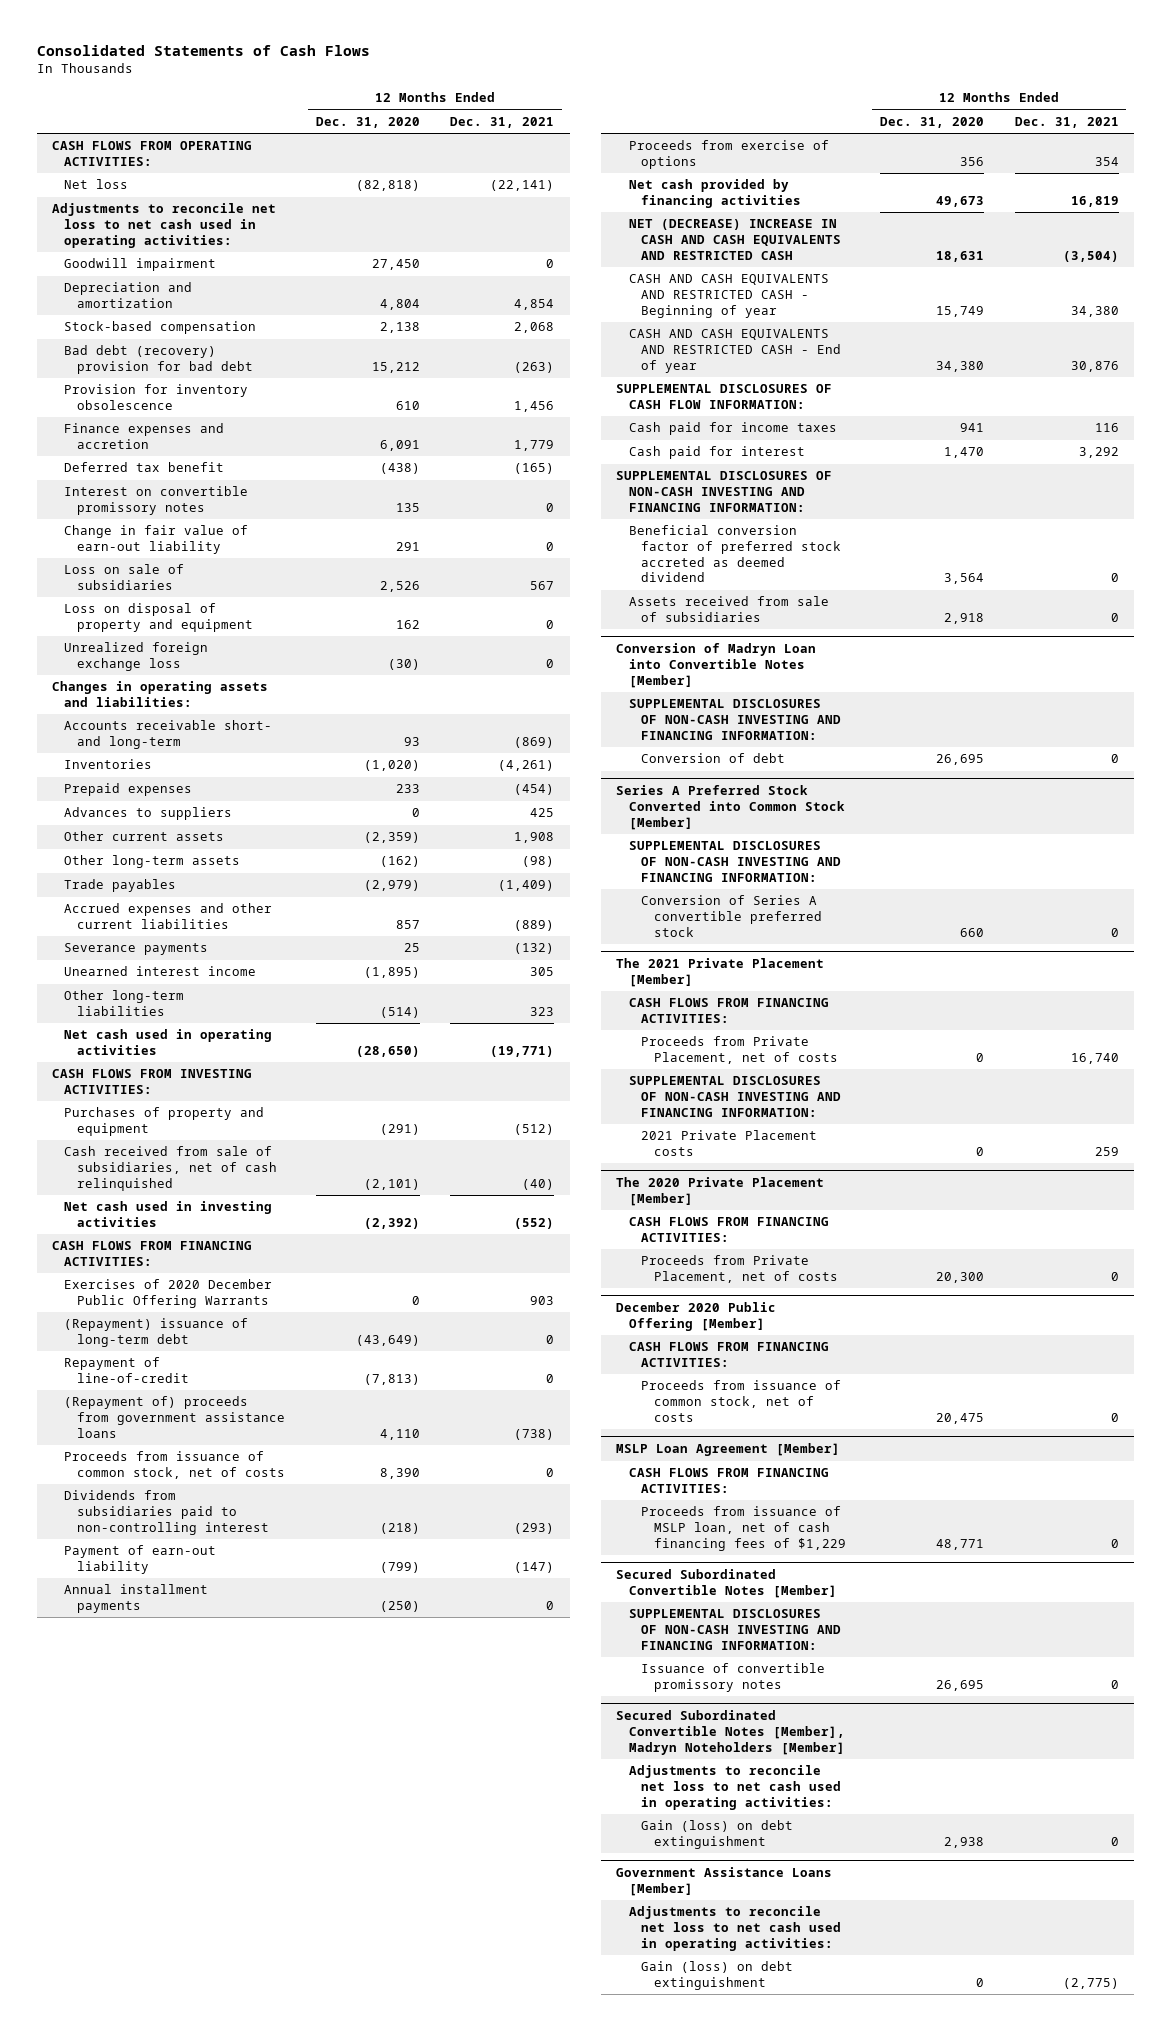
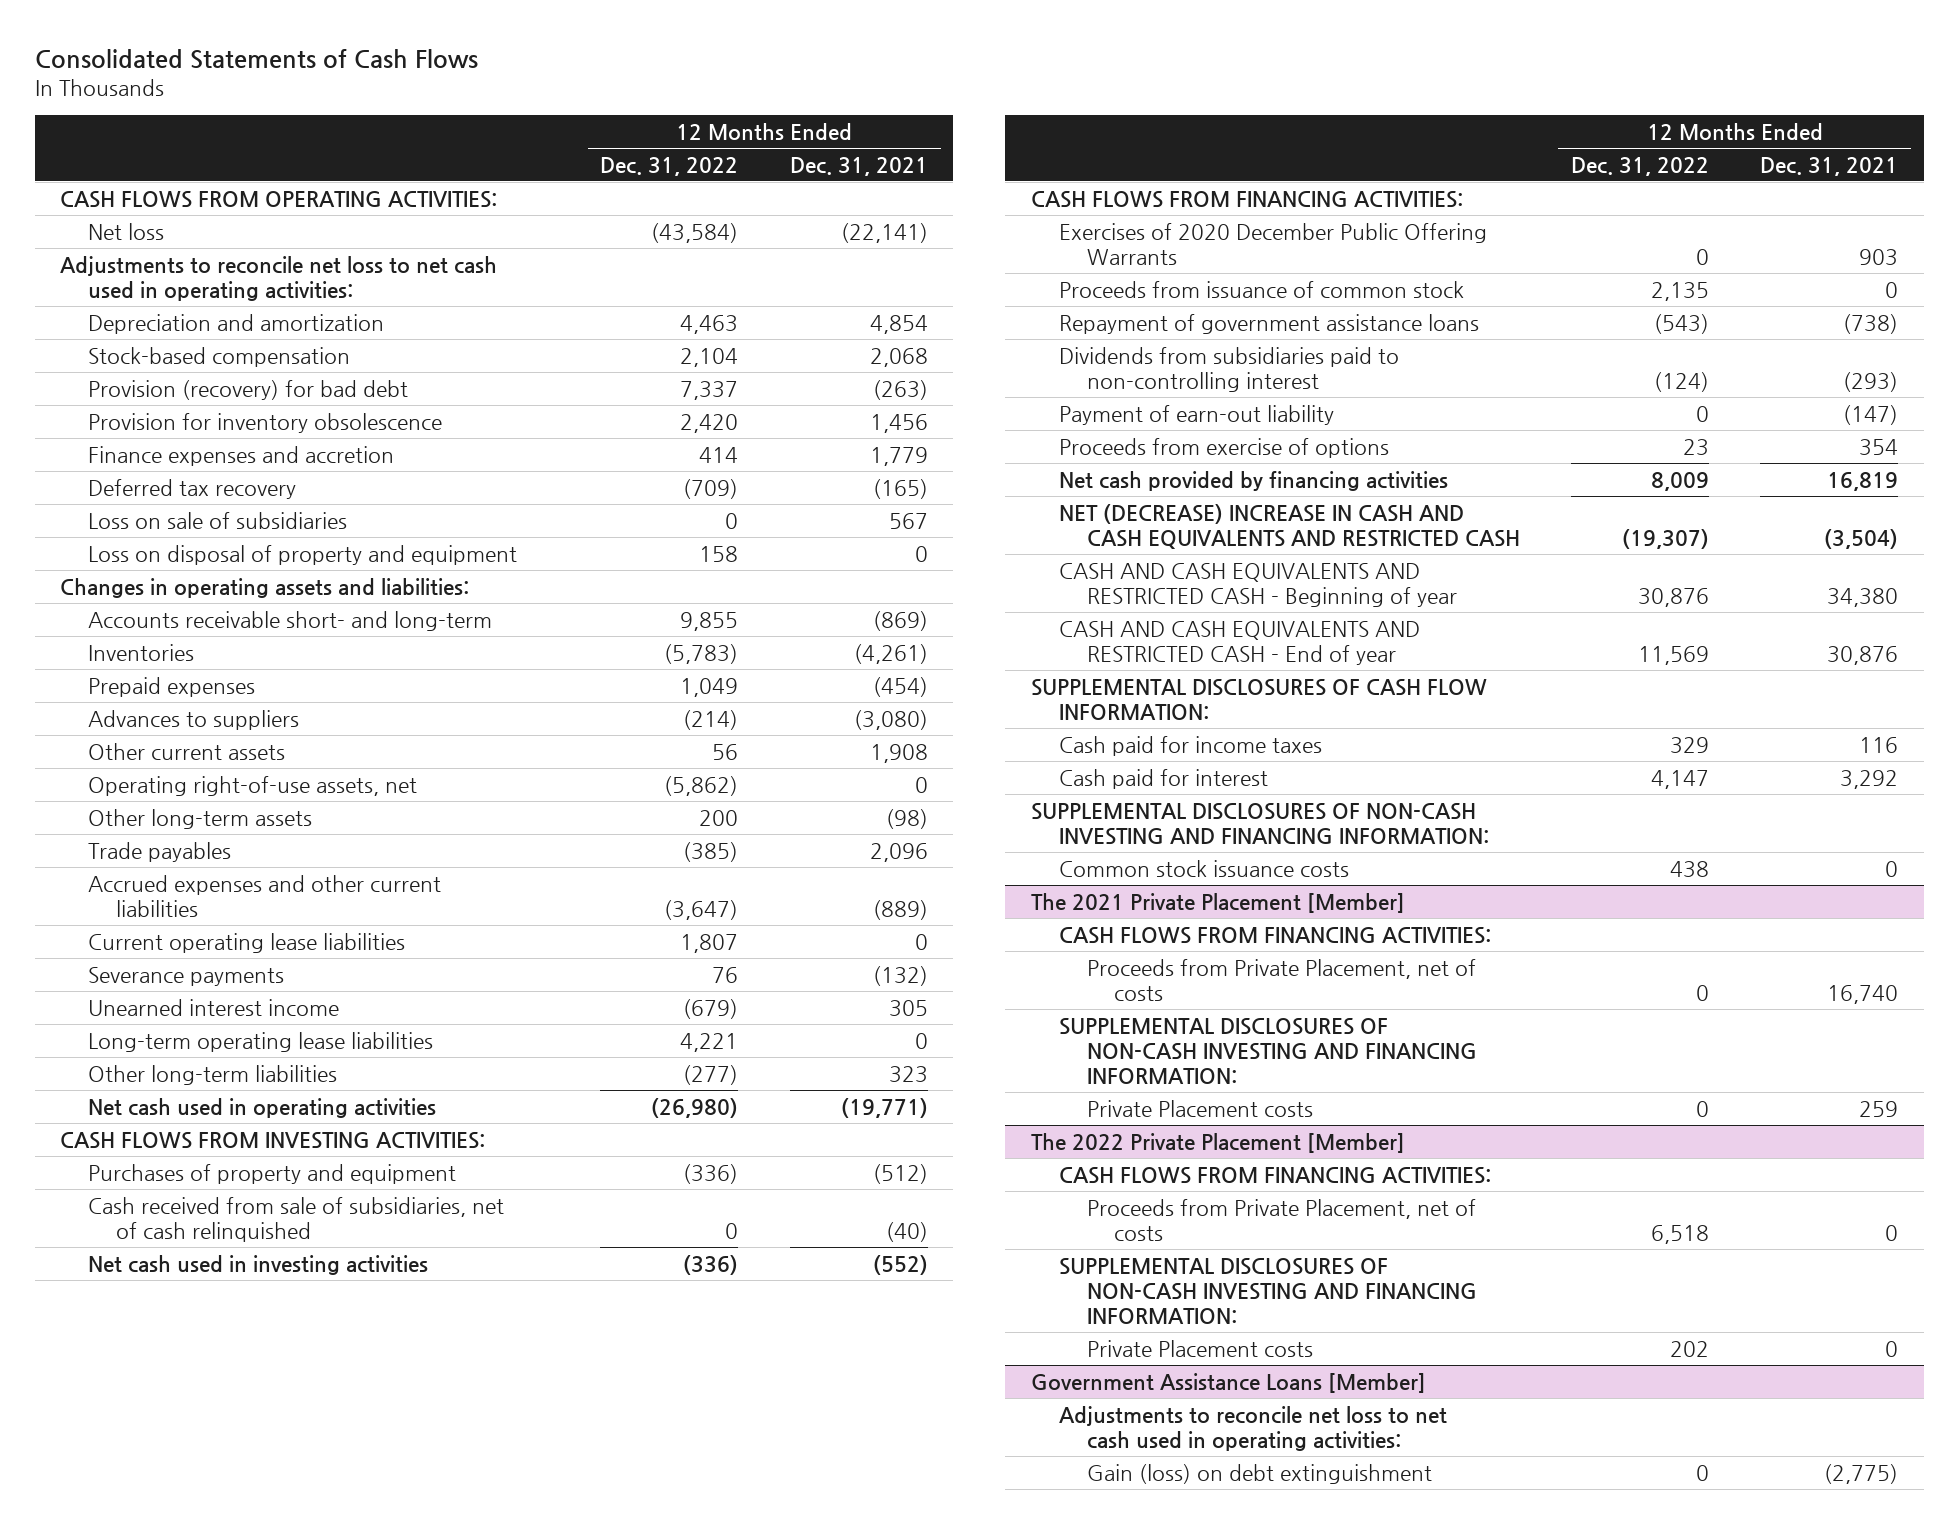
- | 12 Months Ended Dec. 31, 2020 | 12 Months Ended Dec. 31, 2021
+ | 12 Months Ended Dec. 31, 2022 | 12 Months Ended Dec. 31, 2021
- Goodwill impairment | 27,450 | 0
- Bad debt (recovery) provision for bad debt | 15,212 | (263)
+ Provision (recovery) for bad debt | 7,337 | (263)
- Deferred tax benefit | (438) | (165)
- Interest on convertible promissory notes | 135 | 0
- Change in fair value of earn-out liability | 291 | 0
+ Deferred tax recovery | (709) | (165)
- Unrealized foreign exchange loss | (30) | 0
- Advances to suppliers | 0 | 425
+ Advances to suppliers | (214) | (3,080)
+ Operating right-of-use assets, net | (5,862) | 0
- Trade payables | (2,979) | (1,409)
+ Trade payables | (385) | 2,096
+ Current operating lease liabilities | 1,807 | 0
+ Long-term operating lease liabilities | 4,221 | 0
- (Repayment) issuance of long-term debt | (43,649) | 0
- Repayment of line-of-credit | (7,813) | 0
- (Repayment of) proceeds from government assistance loans | 4,110 | (738)
- Proceeds from issuance of common stock, net of costs | 8,390 | 0
+ Proceeds from issuance of common stock | 2,135 | 0
+ Repayment of government assistance loans | (543) | (738)
- Annual installment payments | (250) | 0
- Beneficial conversion factor of preferred stock accreted as deemed dividend | 3,564 | 0
- Assets received from sale of subsidiaries | 2,918 | 0
- Conversion of Madryn Loan into Convertible Notes [Member]
- SUPPLEMENTAL DISCLOSURES OF NON-CASH INVESTING AND FINANCING INFORMATION:
- Conversion of debt | 26,695 | 0
- Series A Preferred Stock Converted into Common Stock [Member]
- SUPPLEMENTAL DISCLOSURES OF NON-CASH INVESTING AND FINANCING INFORMATION:
- Conversion of Series A convertible preferred stock | 660 | 0
+ Common stock issuance costs | 438 | 0
@ The 2021 Private Placement [Member]
- 2021 Private Placement costs | 0 | 259
- The 2020 Private Placement [Member]
@ The 2021 Private Placement [Member]
+ Private Placement costs | 0 | 259
+ The 2022 Private Placement [Member]
- December 2020 Public Offering [Member]
- CASH FLOWS FROM FINANCING ACTIVITIES:
- Proceeds from issuance of common stock, net of costs | 20,475 | 0
- MSLP Loan Agreement [Member]
- CASH FLOWS FROM FINANCING ACTIVITIES:
- Proceeds from issuance of MSLP loan, net of cash financing fees of $1,229 | 48,771 | 0
- Secured Subordinated Convertible Notes [Member]
- Issuance of convertible promissory notes | 26,695 | 0
- Secured Subordinated Convertible Notes [Member], Madryn Noteholders [Member]
- Adjustments to reconcile net loss to net cash used in operating activities:
- Gain (loss) on debt extinguishment | 2,938 | 0
+ Private Placement costs | 202 | 0

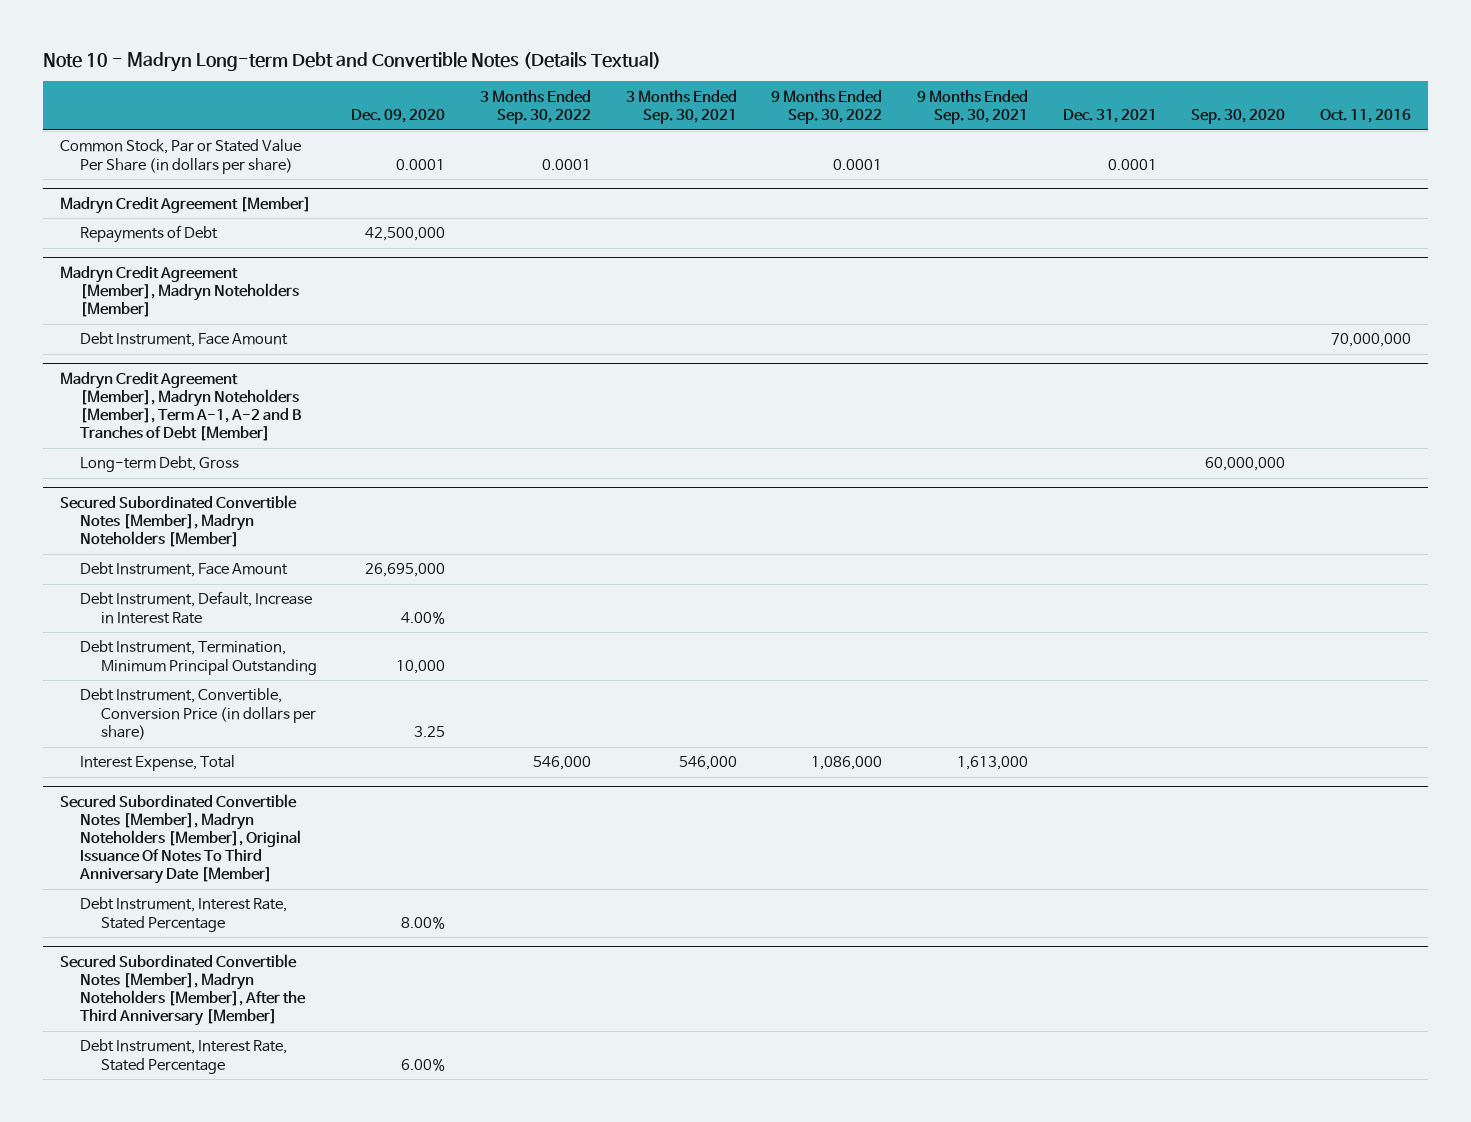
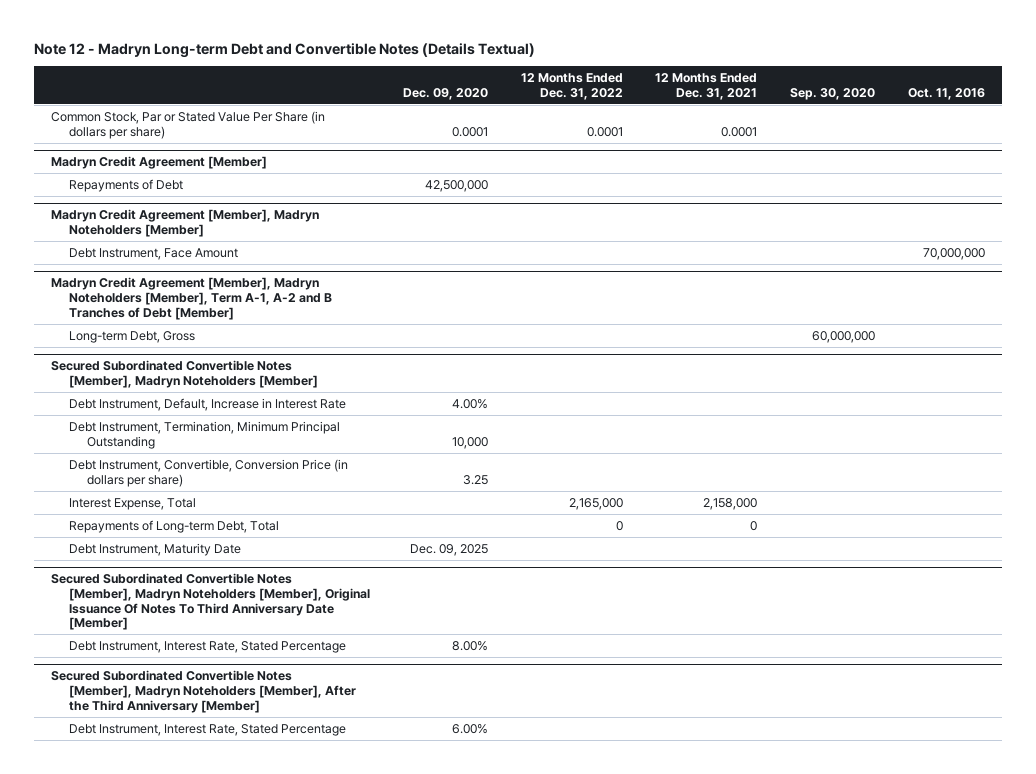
- Note 10 - Madryn Long-term Debt and Convertible Notes (Details Textual)
+ Note 12 - Madryn Long-term Debt and Convertible Notes (Details Textual)
- | Dec. 09, 2020 | 3 Months Ended Sep. 30, 2022 | 3 Months Ended Sep. 30, 2021 | 9 Months Ended Sep. 30, 2022 | 9 Months Ended Sep. 30, 2021 | Dec. 31, 2021 | Sep. 30, 2020 | Oct. 11, 2016
+ | Dec. 09, 2020 | 12 Months Ended Dec. 31, 2022 | 12 Months Ended Dec. 31, 2021 | Sep. 30, 2020 | Oct. 11, 2016
@ Secured Subordinated Convertible Notes [Member], Madryn Noteholders [Member]
- Debt Instrument, Face Amount | 26,695,000 | | | | | | |
+ Repayments of Long-term Debt, Total | | 0 | 0 | |
+ Debt Instrument, Maturity Date | Dec. 09, 2025 | | | |

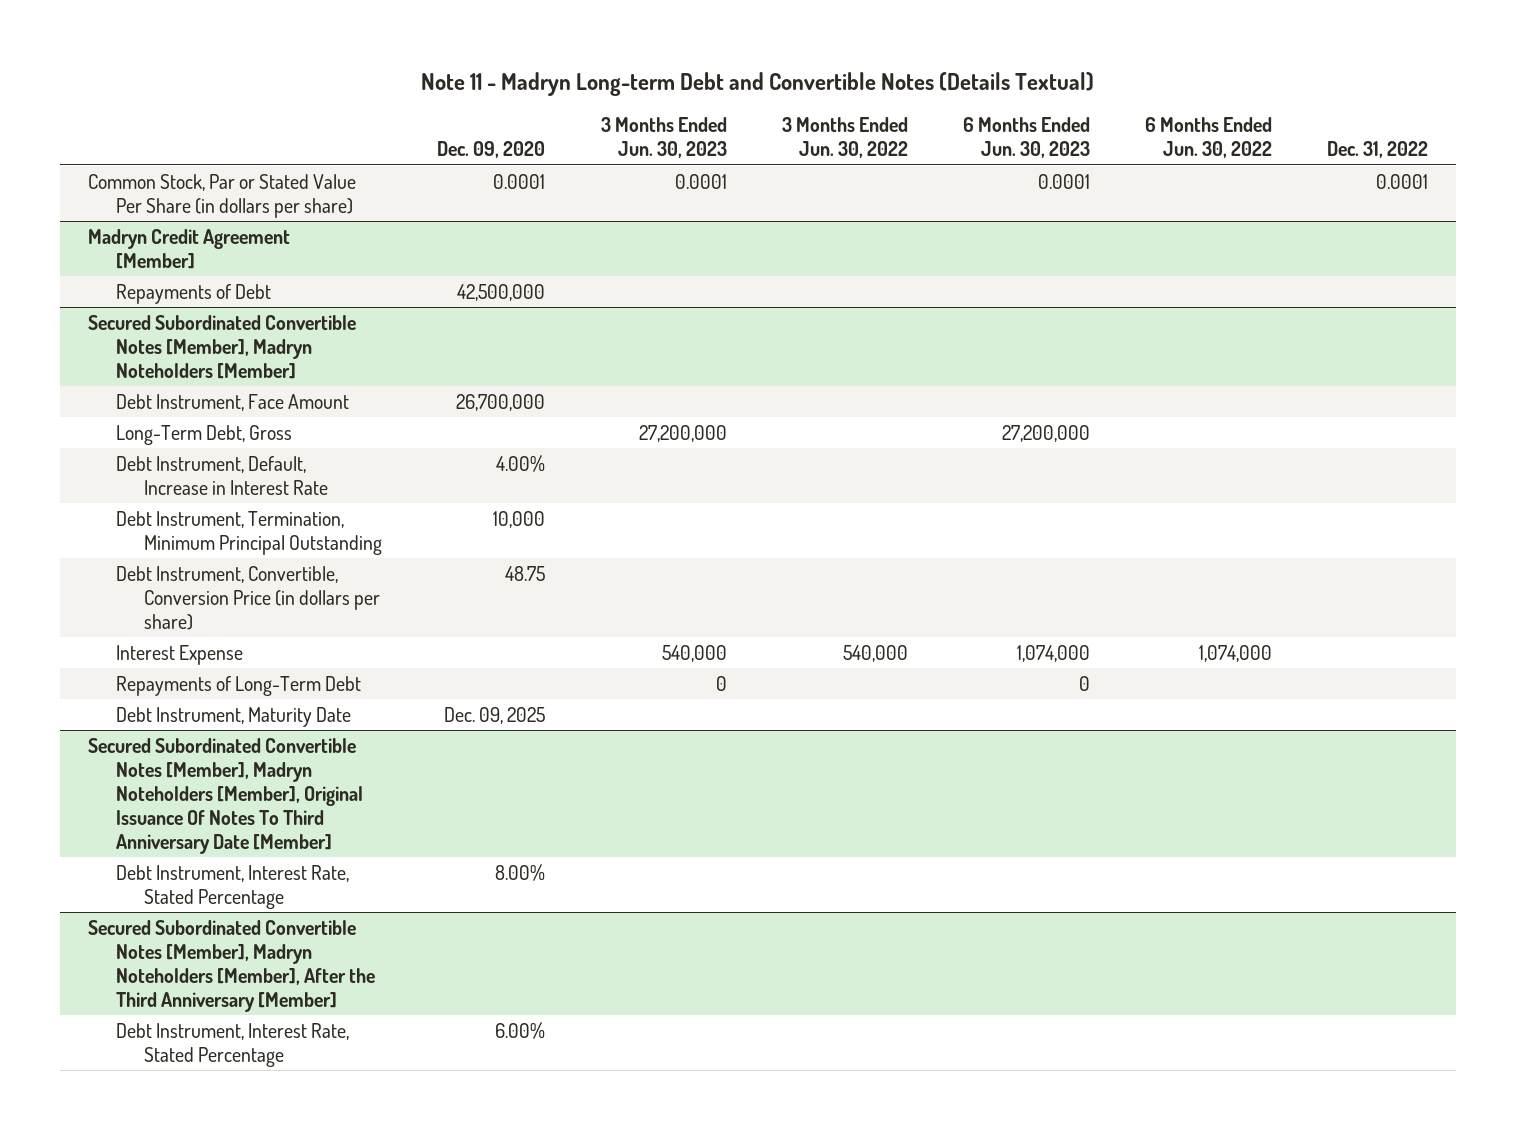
- Note 12 - Madryn Long-term Debt and Convertible Notes (Details Textual)
+ Note 11 - Madryn Long-term Debt and Convertible Notes (Details Textual)
- | Dec. 09, 2020 | 12 Months Ended Dec. 31, 2022 | 12 Months Ended Dec. 31, 2021 | Sep. 30, 2020 | Oct. 11, 2016
+ | Dec. 09, 2020 | 3 Months Ended Jun. 30, 2023 | 3 Months Ended Jun. 30, 2022 | 6 Months Ended Jun. 30, 2023 | 6 Months Ended Jun. 30, 2022 | Dec. 31, 2022
- Madryn Credit Agreement [Member], Madryn Noteholders [Member]
- Debt Instrument, Face Amount | | | | | 70,000,000
- Madryn Credit Agreement [Member], Madryn Noteholders [Member], Term A-1, A-2 and B Tranches of Debt [Member]
- Long-term Debt, Gross | | | | 60,000,000 |
@ Secured Subordinated Convertible Notes [Member], Madryn Noteholders [Member]
+ Debt Instrument, Face Amount | 26,700,000 | | | | |
+ Long-Term Debt, Gross | | 27,200,000 | | 27,200,000 | |
- Debt Instrument, Convertible, Conversion Price (in dollars per share) | 3.25 | | | |
- Interest Expense, Total | | 2,165,000 | 2,158,000 | |
- Repayments of Long-term Debt, Total | | 0 | 0 | |
+ Debt Instrument, Convertible, Conversion Price (in dollars per share) | 48.75 | | | | |
+ Interest Expense | | 540,000 | 540,000 | 1,074,000 | 1,074,000 |
+ Repayments of Long-Term Debt | | 0 | | 0 | |

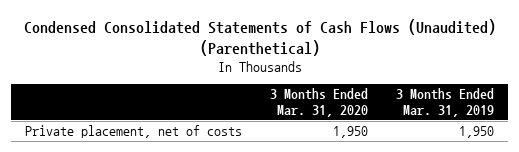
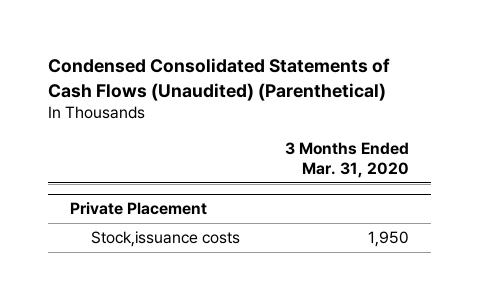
- | 3 Months Ended Mar. 31, 2020 | 3 Months Ended Mar. 31, 2019
+ | 3 Months Ended Mar. 31, 2020
- Private placement, net of costs | 1,950 | 1,950
+ Private Placement
+ Stock,issuance costs | 1,950

